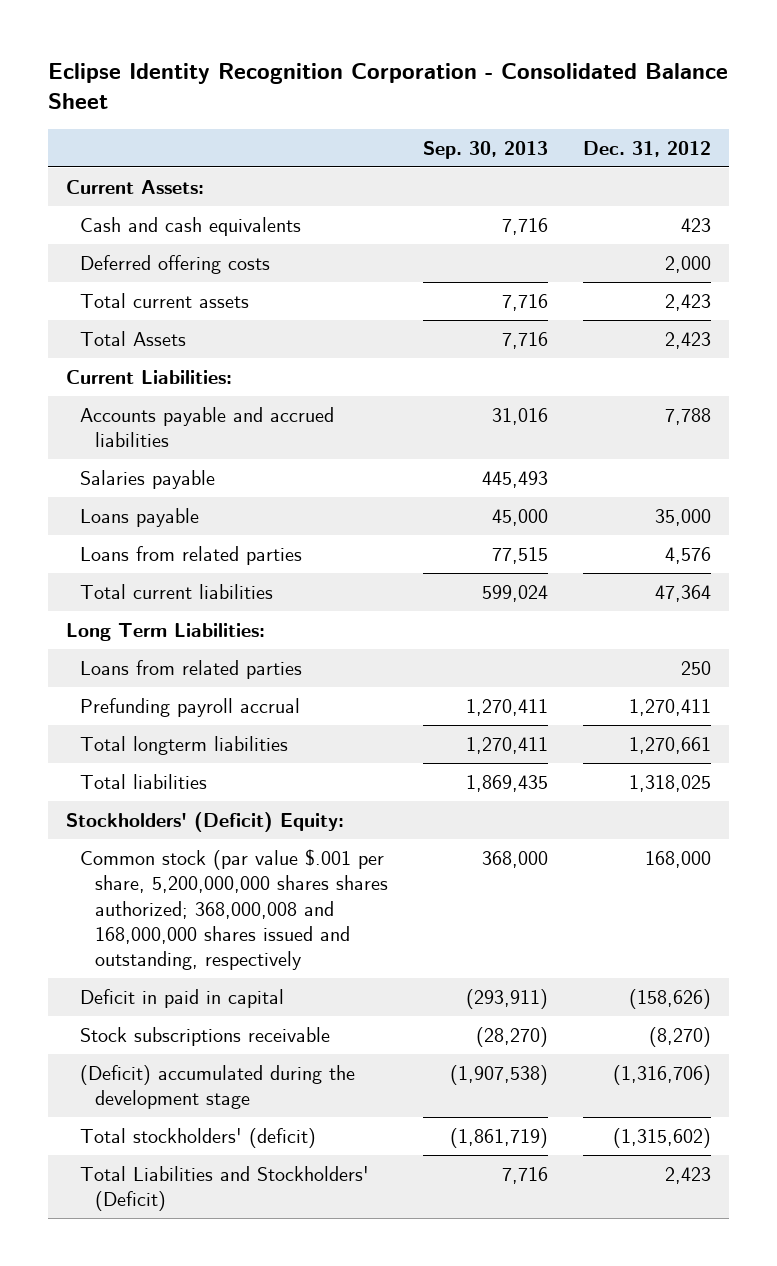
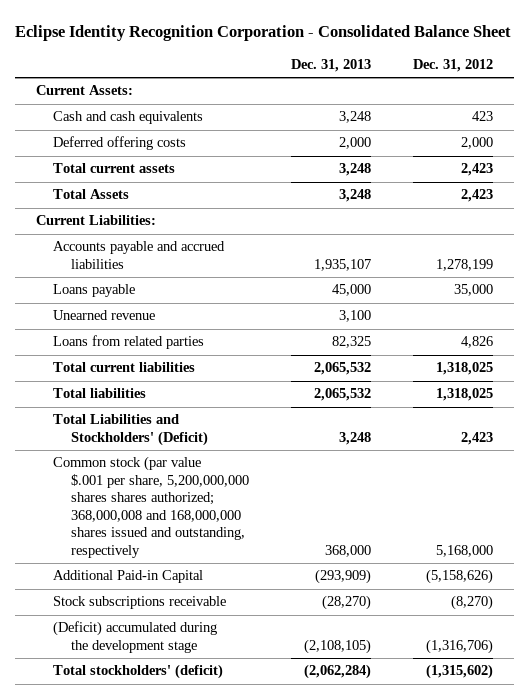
- | Sep. 30, 2013 | Dec. 31, 2012
+ | Dec. 31, 2013 | Dec. 31, 2012
- Accounts payable and accrued liabilities | 31,016 | 7,788
- Salaries payable | 445,493 |
+ Accounts payable and accrued liabilities | 1,935,107 | 1,278,199
- Loans from related parties | 77,515 | 4,576
- Total current liabilities | 599,024 | 47,364
- Long Term Liabilities:
- Loans from related parties | | 250
- Prefunding payroll accrual | 1,270,411 | 1,270,411
- Total longterm liabilities | 1,270,411 | 1,270,661
+ Unearned revenue | 3,100 |
+ Loans from related parties | 82,325 | 4,826
+ Total current liabilities | 2,065,532 | 1,318,025
- Stockholders' (Deficit) Equity:
- Common stock (par value $.001 per share, 5,200,000,000 shares shares authorized; 368,000,008 and 168,000,000 shares issued and outstanding, respectively | 368,000 | 168,000
- Deficit in paid in capital | (293,911) | (158,626)
moved up: Total Liabilities and Stockholders' (Deficit) | 3,248 | 2,423
+ Common stock (par value $.001 per share, 5,200,000,000 shares shares authorized; 368,000,008 and 168,000,000 shares issued and outstanding, respectively | 368,000 | 5,168,000
+ Additional Paid-in Capital | (293,909) | (5,158,626)

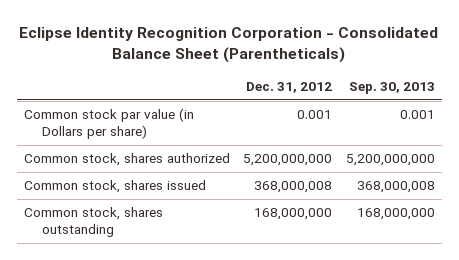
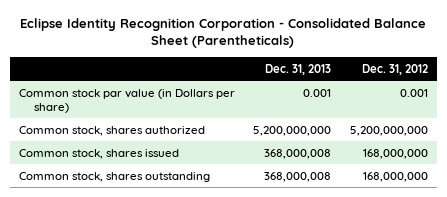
- | Dec. 31, 2012 | Sep. 30, 2013
+ | Dec. 31, 2013 | Dec. 31, 2012
- Common stock, shares issued | 368,000,008 | 368,000,008
+ Common stock, shares issued | 368,000,008 | 168,000,000

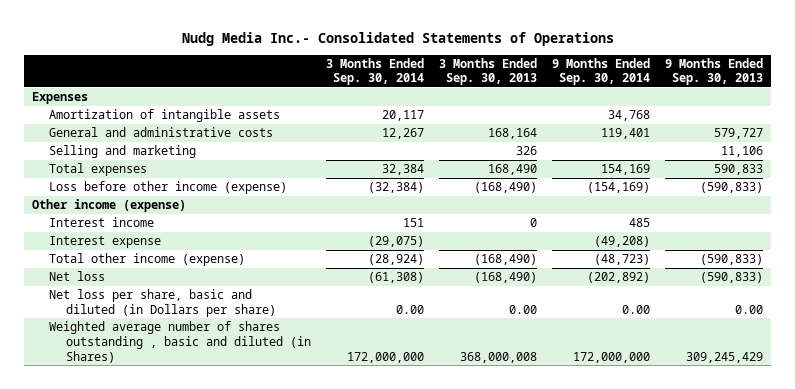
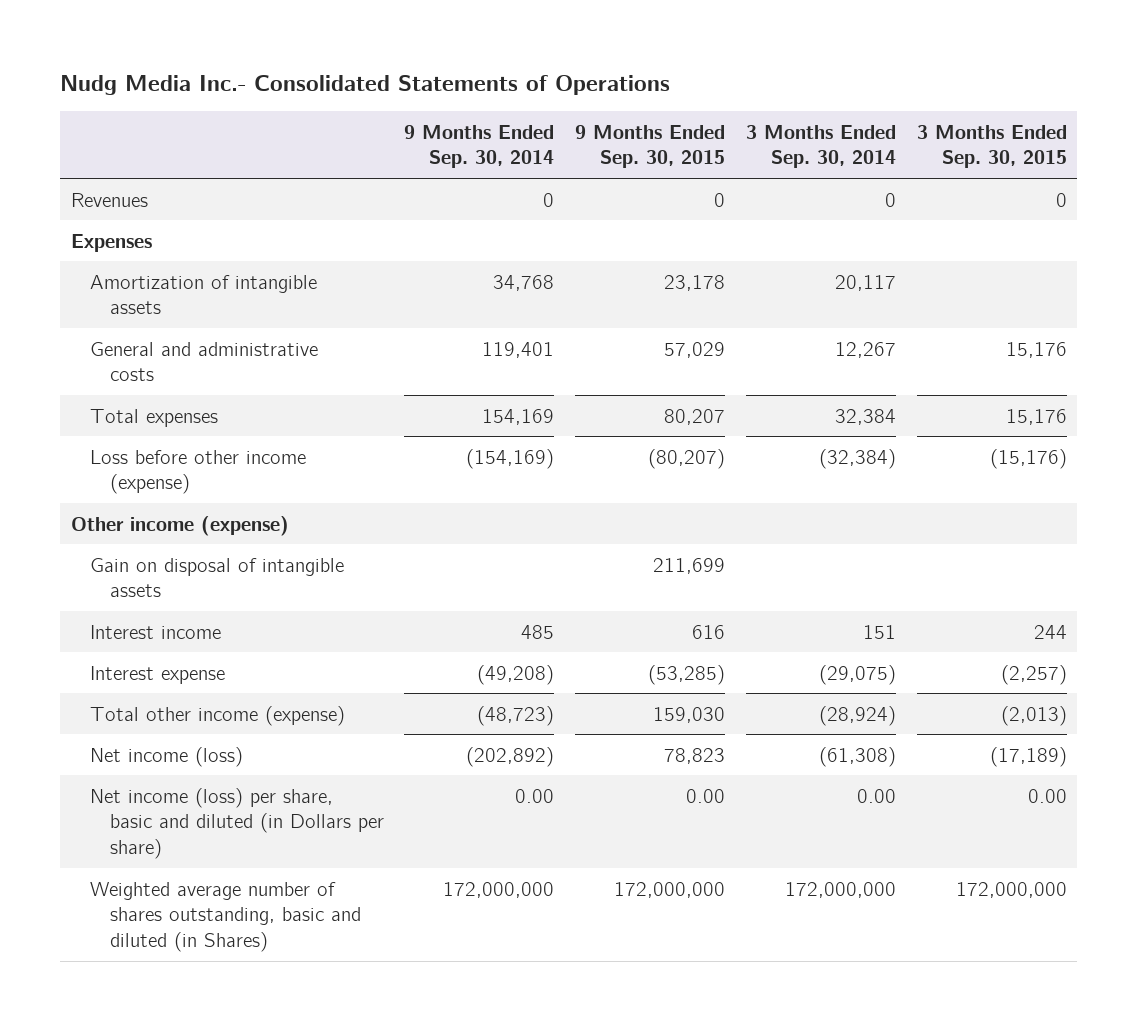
- | 3 Months Ended Sep. 30, 2014 | 3 Months Ended Sep. 30, 2013 | 9 Months Ended Sep. 30, 2014 | 9 Months Ended Sep. 30, 2013
+ | 9 Months Ended Sep. 30, 2014 | 9 Months Ended Sep. 30, 2015 | 3 Months Ended Sep. 30, 2014 | 3 Months Ended Sep. 30, 2015
+ Revenues | 0 | 0 | 0 | 0
- Selling and marketing | | 326 | | 11,106
+ Gain on disposal of intangible assets | | 211,699 | |
- Net loss | (61,308) | (168,490) | (202,892) | (590,833)
- Net loss per share, basic and diluted (in Dollars per share) | 0.00 | 0.00 | 0.00 | 0.00
- Weighted average number of shares outstanding , basic and diluted (in Shares) | 172,000,000 | 368,000,008 | 172,000,000 | 309,245,429
+ Net income (loss) | (202,892) | 78,823 | (61,308) | (17,189)
+ Net income (loss) per share, basic and diluted (in Dollars per share) | 0.00 | 0.00 | 0.00 | 0.00
+ Weighted average number of shares outstanding, basic and diluted (in Shares) | 172,000,000 | 172,000,000 | 172,000,000 | 172,000,000

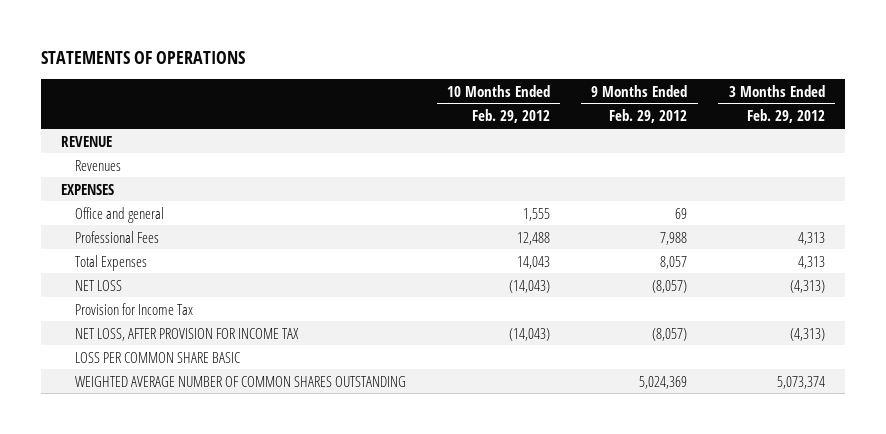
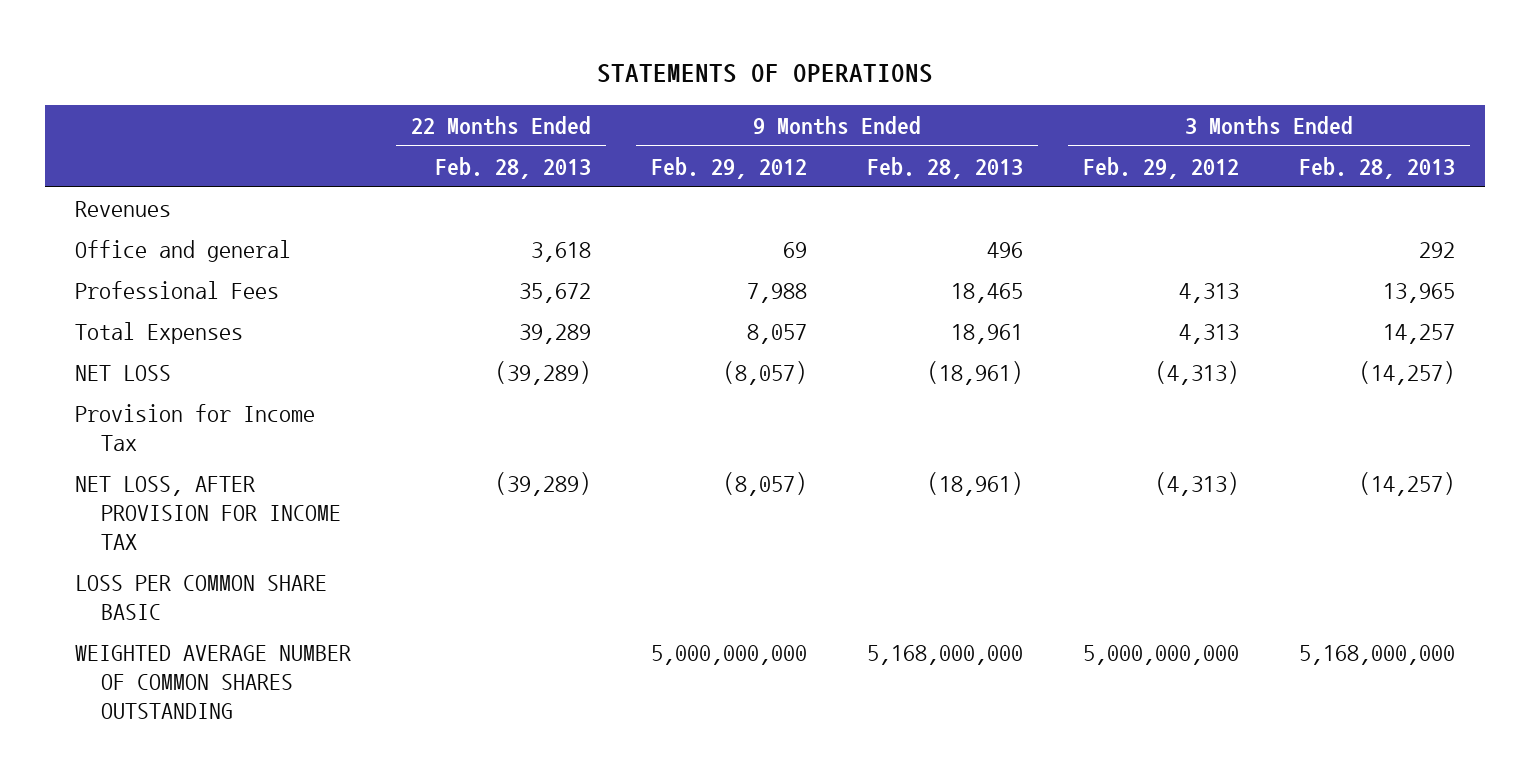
- | 10 Months Ended Feb. 29, 2012 | 9 Months Ended Feb. 29, 2012 | 3 Months Ended Feb. 29, 2012
+ | 22 Months Ended Feb. 28, 2013 | 9 Months Ended Feb. 29, 2012 | 9 Months Ended Feb. 28, 2013 | 3 Months Ended Feb. 29, 2012 | 3 Months Ended Feb. 28, 2013
- REVENUE
- EXPENSES
- WEIGHTED AVERAGE NUMBER OF COMMON SHARES OUTSTANDING | | 5,024,369 | 5,073,374
+ WEIGHTED AVERAGE NUMBER OF COMMON SHARES OUTSTANDING | | 5,000,000,000 | 5,168,000,000 | 5,000,000,000 | 5,168,000,000

